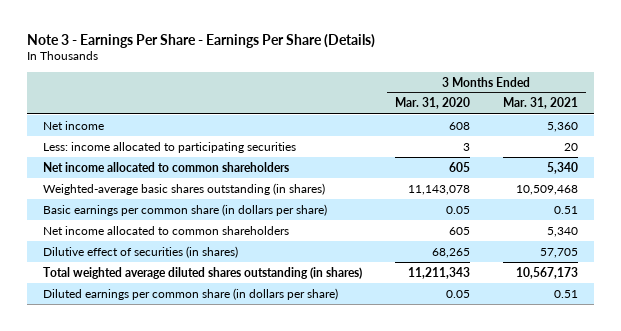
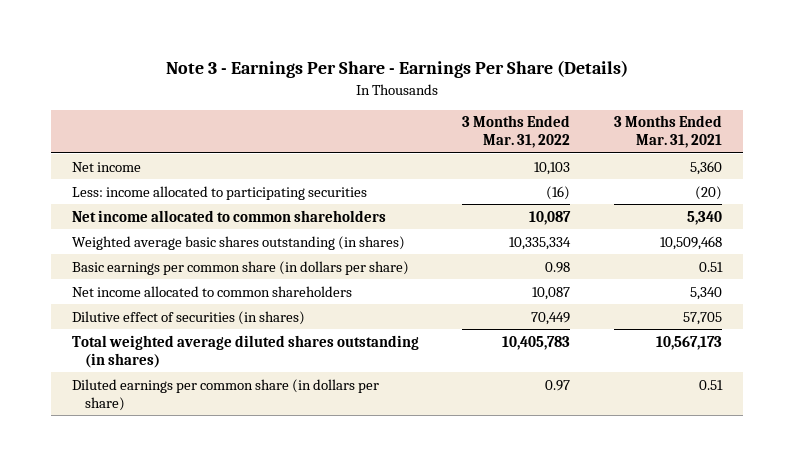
- | 3 Months Ended Mar. 31, 2020 | 3 Months Ended Mar. 31, 2021
+ | 3 Months Ended Mar. 31, 2022 | 3 Months Ended Mar. 31, 2021
- Less: income allocated to participating securities | 3 | 20
+ Less: income allocated to participating securities | (16) | (20)
- Weighted-average basic shares outstanding (in shares) | 11,143,078 | 10,509,468
+ Weighted average basic shares outstanding (in shares) | 10,335,334 | 10,509,468

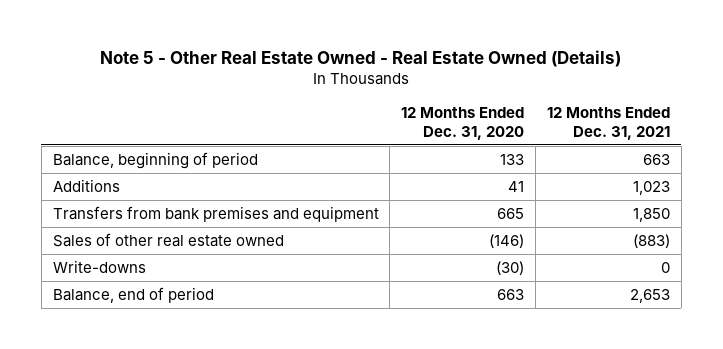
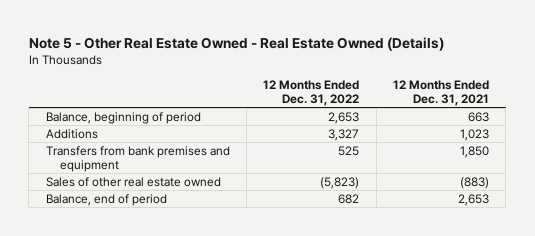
- | 12 Months Ended Dec. 31, 2020 | 12 Months Ended Dec. 31, 2021
+ | 12 Months Ended Dec. 31, 2022 | 12 Months Ended Dec. 31, 2021
- Write-downs | (30) | 0

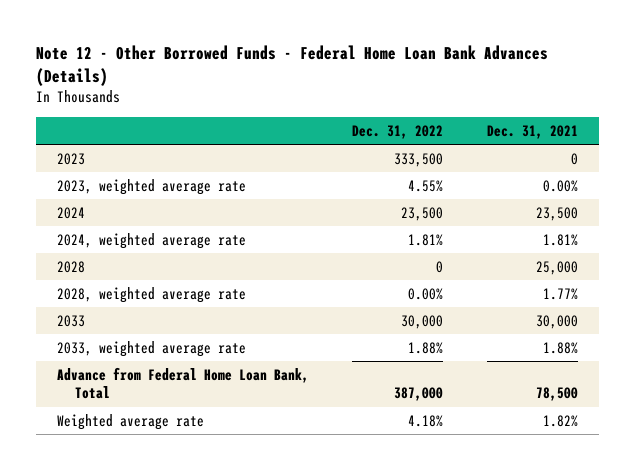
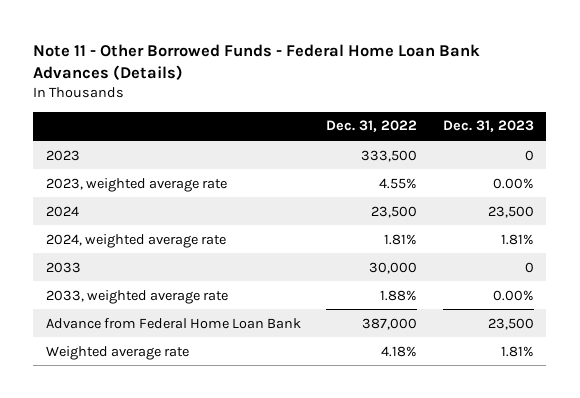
- Note 12 - Other Borrowed Funds - Federal Home Loan Bank Advances (Details)
+ Note 11 - Other Borrowed Funds - Federal Home Loan Bank Advances (Details)
- | Dec. 31, 2022 | Dec. 31, 2021
+ | Dec. 31, 2022 | Dec. 31, 2023
- 2028 | 0 | 25,000
- 2028, weighted average rate | 0.00% | 1.77%
- Advance from Federal Home Loan Bank, Total | 387,000 | 78,500
+ Advance from Federal Home Loan Bank | 387,000 | 23,500

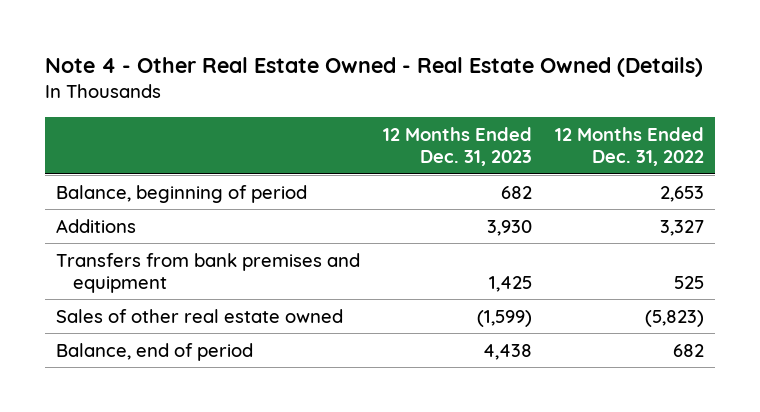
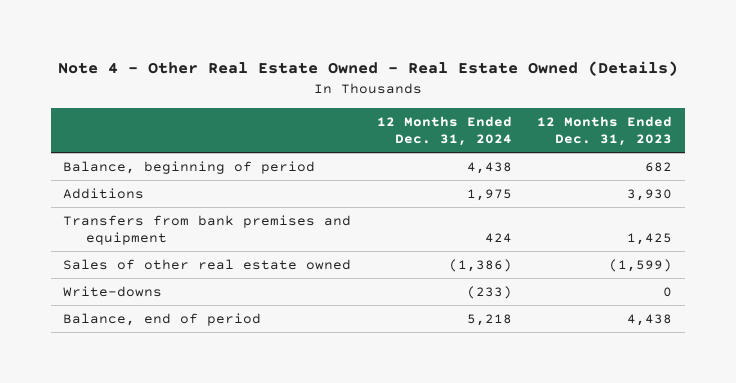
- | 12 Months Ended Dec. 31, 2023 | 12 Months Ended Dec. 31, 2022
+ | 12 Months Ended Dec. 31, 2024 | 12 Months Ended Dec. 31, 2023
+ Write-downs | (233) | 0

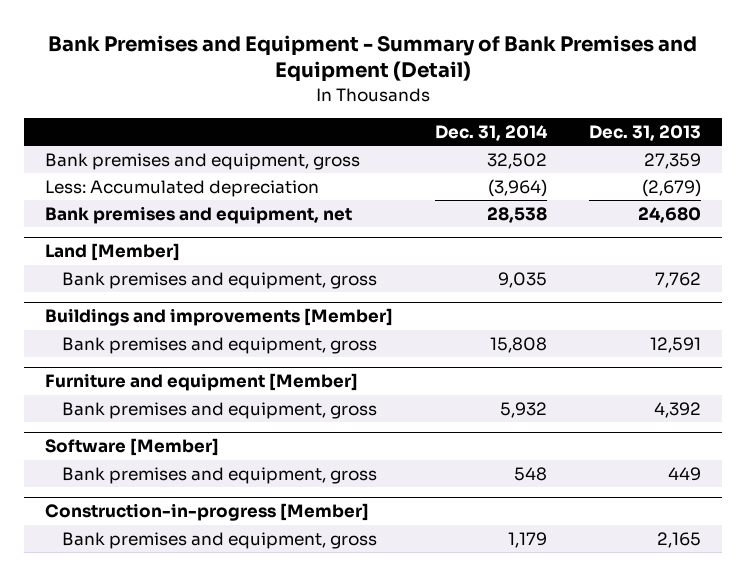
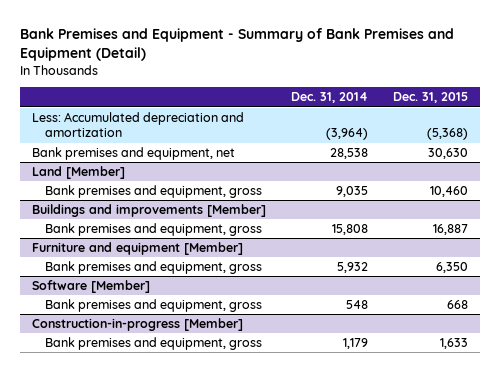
- | Dec. 31, 2014 | Dec. 31, 2013
+ | Dec. 31, 2014 | Dec. 31, 2015
- Bank premises and equipment, gross | 32,502 | 27,359
- Less: Accumulated depreciation | (3,964) | (2,679)
+ Less: Accumulated depreciation and amortization | (3,964) | (5,368)

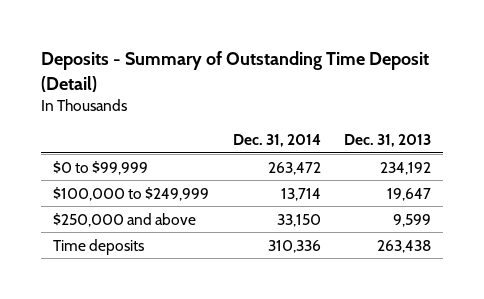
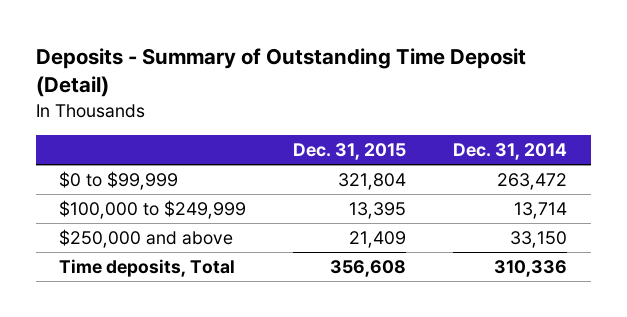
- | Dec. 31, 2014 | Dec. 31, 2013
+ | Dec. 31, 2015 | Dec. 31, 2014
- Time deposits | 310,336 | 263,438
+ Time deposits, Total | 356,608 | 310,336

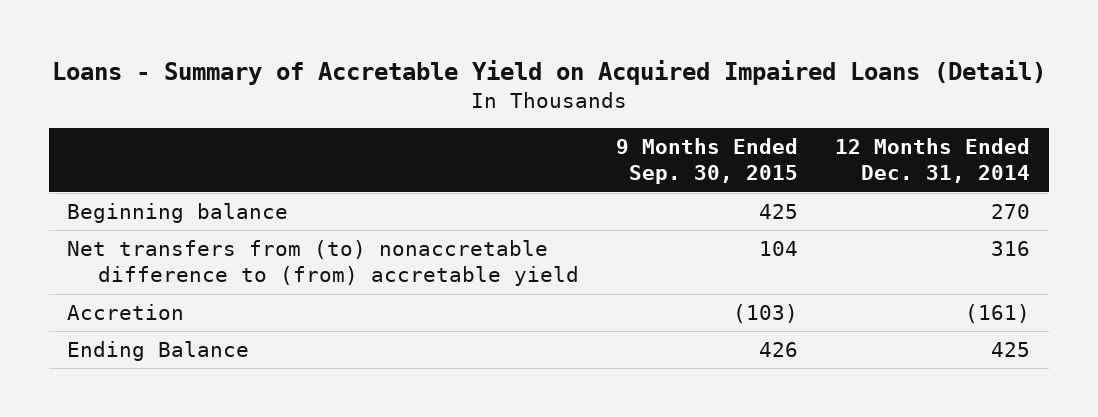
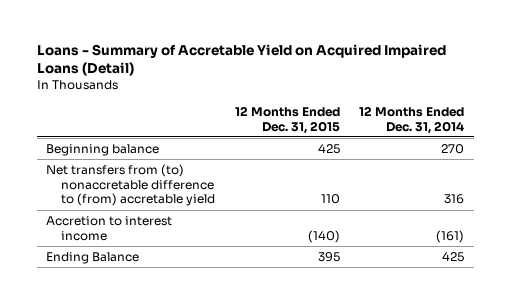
- | 9 Months Ended Sep. 30, 2015 | 12 Months Ended Dec. 31, 2014
+ | 12 Months Ended Dec. 31, 2015 | 12 Months Ended Dec. 31, 2014
- Accretion | (103) | (161)
+ Accretion to interest income | (140) | (161)

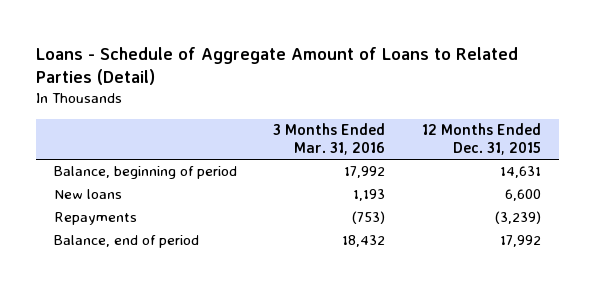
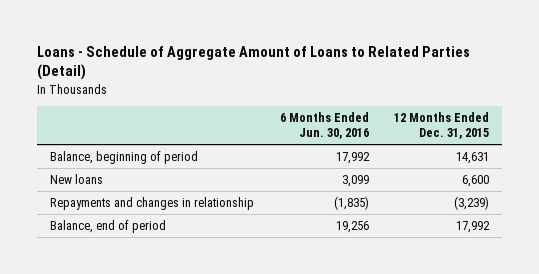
- | 3 Months Ended Mar. 31, 2016 | 12 Months Ended Dec. 31, 2015
+ | 6 Months Ended Jun. 30, 2016 | 12 Months Ended Dec. 31, 2015
- Repayments | (753) | (3,239)
+ Repayments and changes in relationship | (1,835) | (3,239)

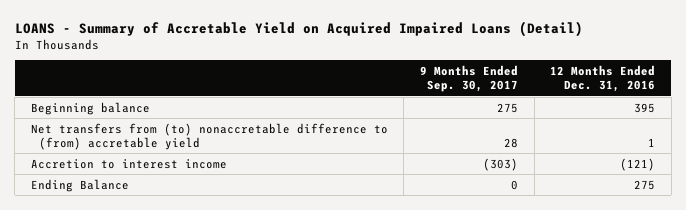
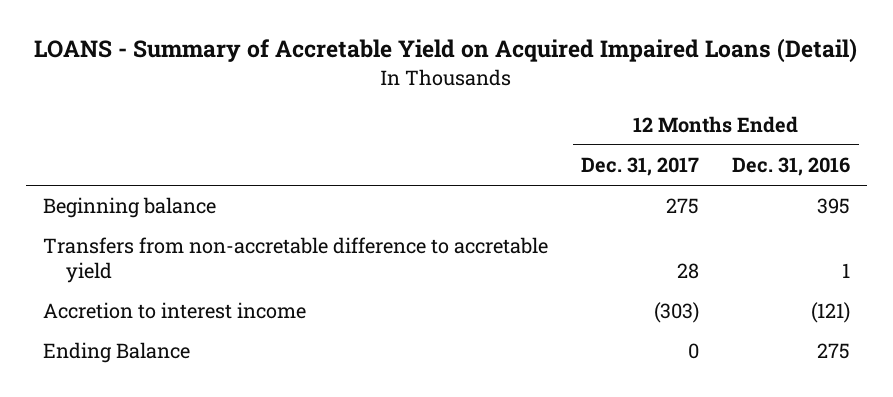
- | 9 Months Ended Sep. 30, 2017 | 12 Months Ended Dec. 31, 2016
+ | 12 Months Ended Dec. 31, 2017 | 12 Months Ended Dec. 31, 2016
- Net transfers from (to) nonaccretable difference to (from) accretable yield | 28 | 1
+ Transfers from non-accretable difference to accretable yield | 28 | 1

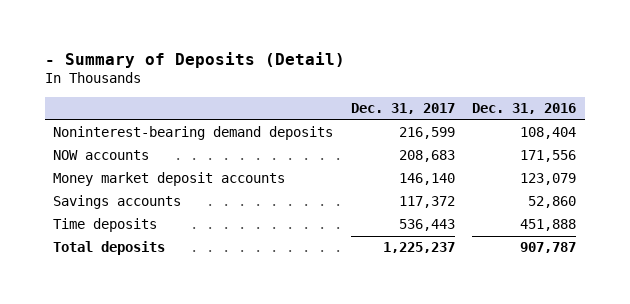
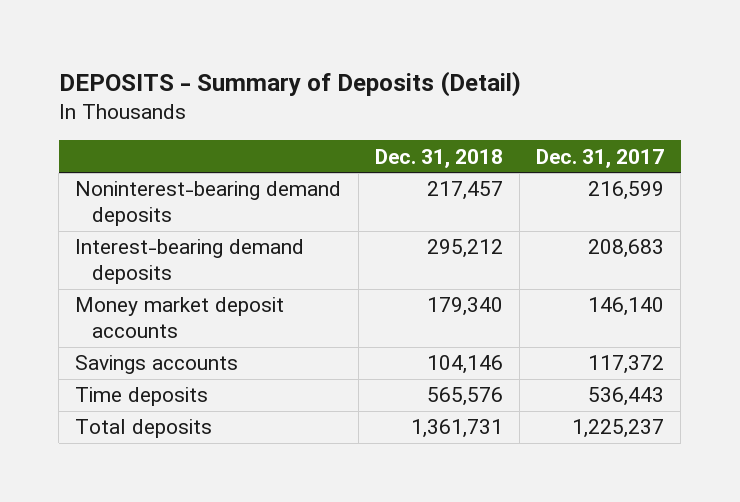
- - Summary of Deposits (Detail)
+ DEPOSITS - Summary of Deposits (Detail)
- | Dec. 31, 2017 | Dec. 31, 2016
+ | Dec. 31, 2018 | Dec. 31, 2017
- NOW accounts | 208,683 | 171,556
+ Interest-bearing demand deposits | 295,212 | 208,683

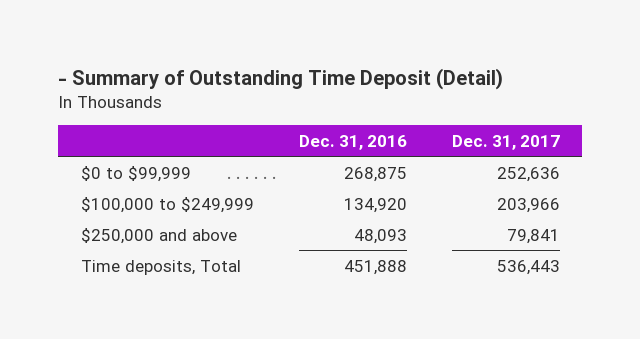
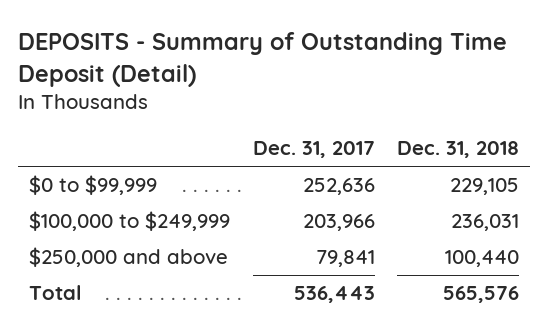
- - Summary of Outstanding Time Deposit (Detail)
+ DEPOSITS - Summary of Outstanding Time Deposit (Detail)
- | Dec. 31, 2016 | Dec. 31, 2017
+ | Dec. 31, 2017 | Dec. 31, 2018
- Time deposits, Total | 451,888 | 536,443
+ Total | 536,443 | 565,576

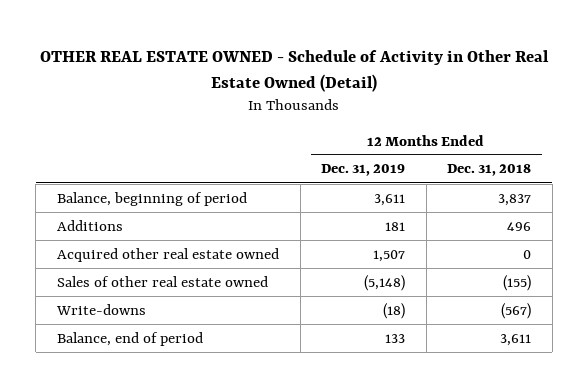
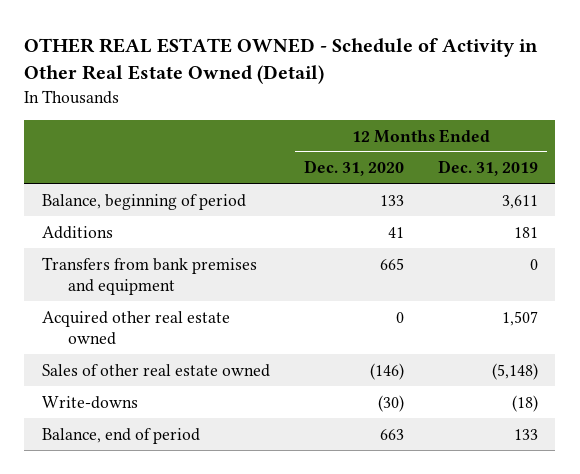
- | 12 Months Ended Dec. 31, 2019 | 12 Months Ended Dec. 31, 2018
+ | 12 Months Ended Dec. 31, 2020 | 12 Months Ended Dec. 31, 2019
+ Transfers from bank premises and equipment | 665 | 0

